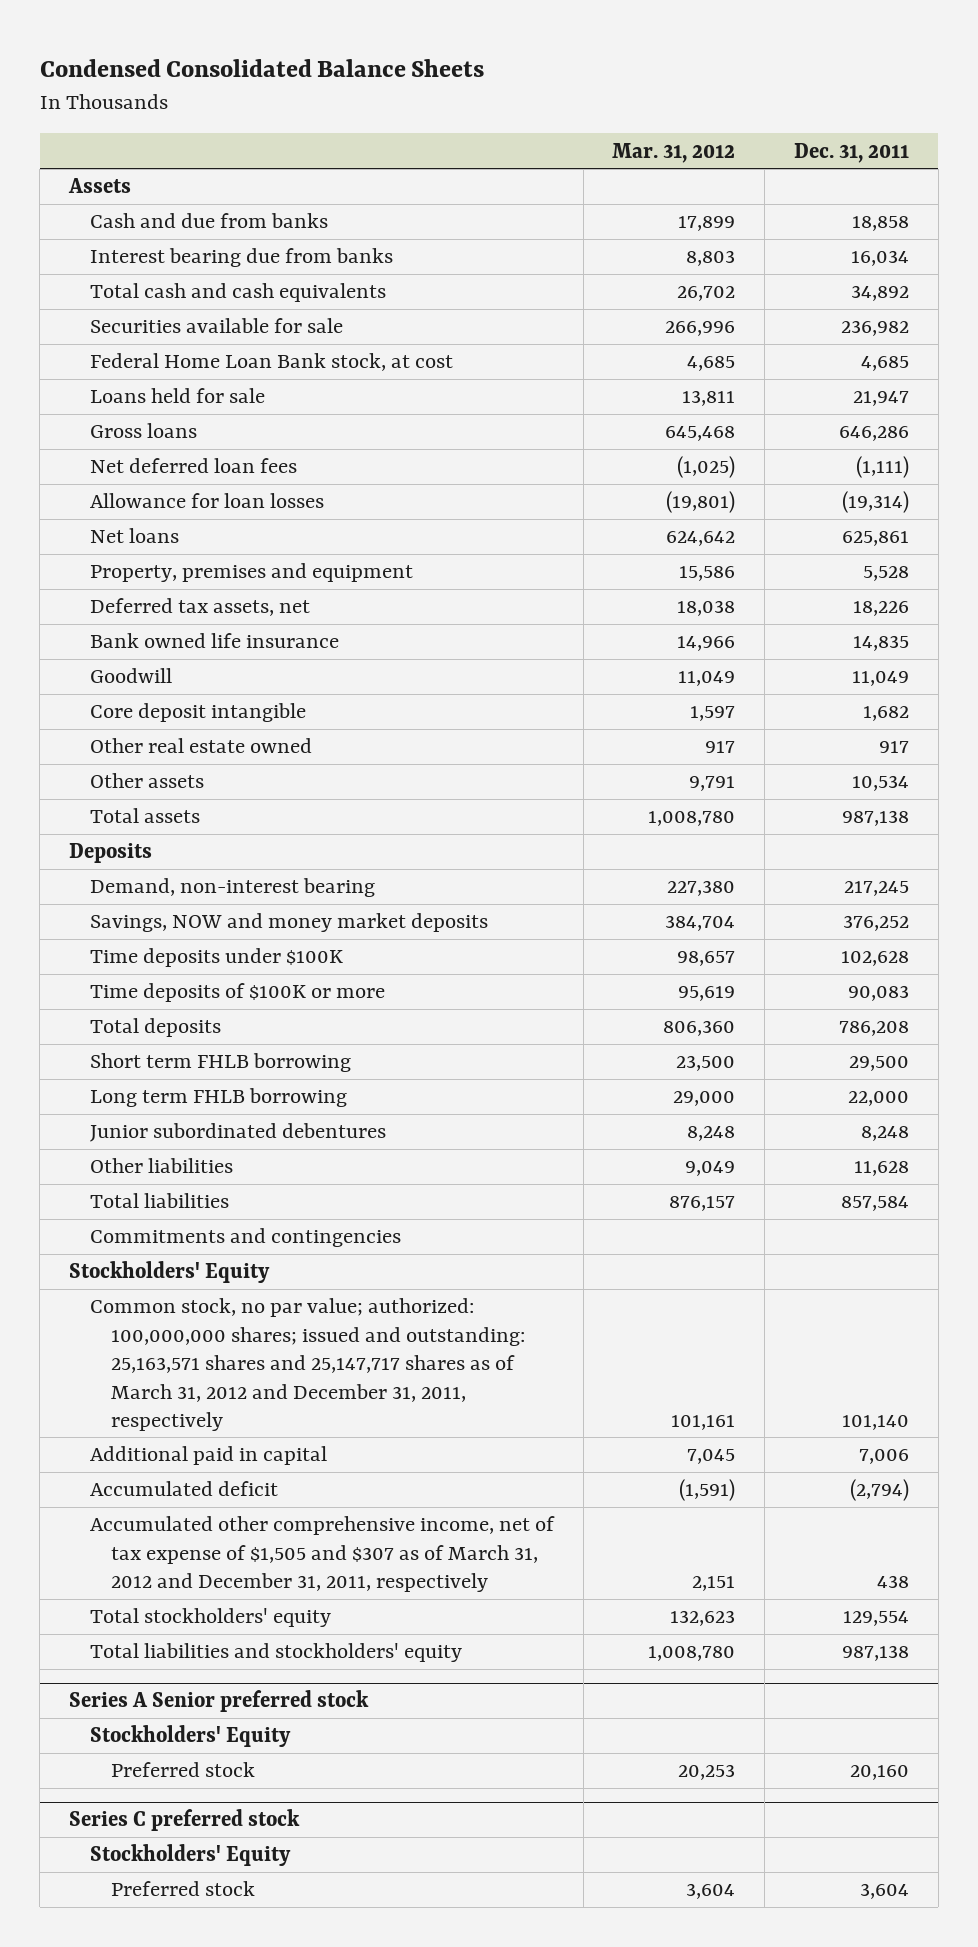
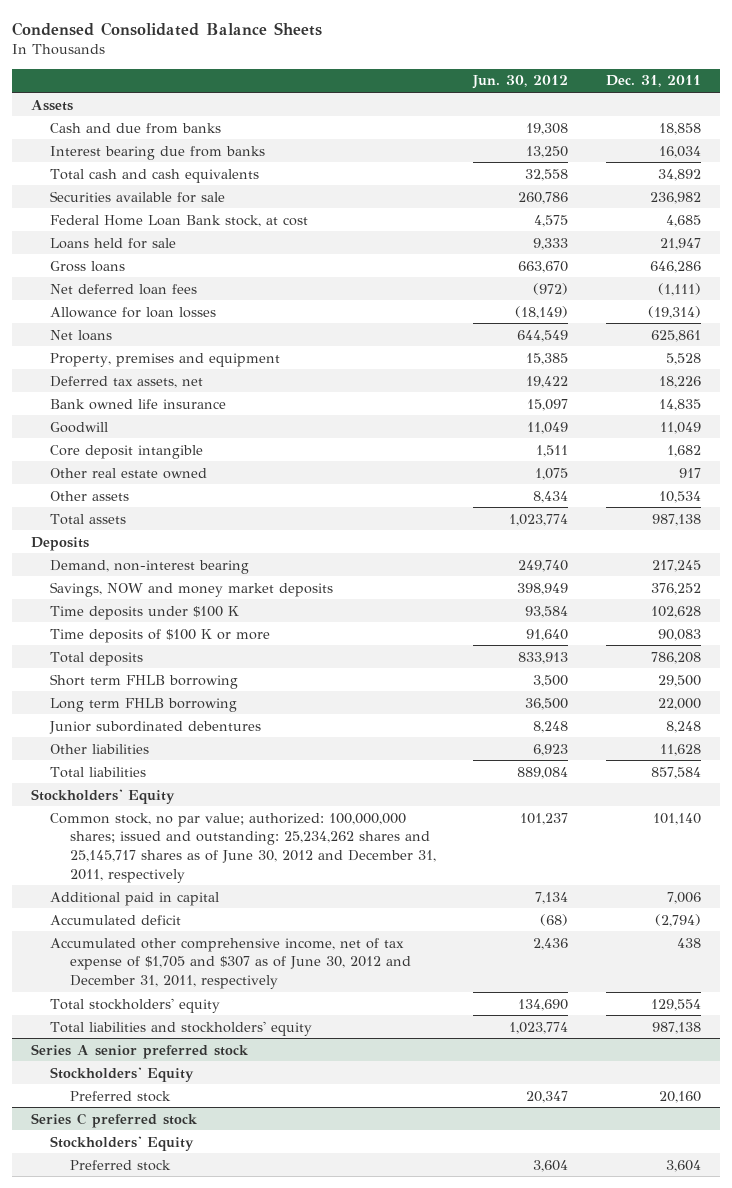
- | Mar. 31, 2012 | Dec. 31, 2011
+ | Jun. 30, 2012 | Dec. 31, 2011
- Time deposits under $100K | 98,657 | 102,628
- Time deposits of $100K or more | 95,619 | 90,083
+ Time deposits under $100 K | 93,584 | 102,628
+ Time deposits of $100 K or more | 91,640 | 90,083
- Commitments and contingencies
- Common stock, no par value; authorized: 100,000,000 shares; issued and outstanding: 25,163,571 shares and 25,147,717 shares as of March 31, 2012 and December 31, 2011, respectively | 101,161 | 101,140
+ Common stock, no par value; authorized: 100,000,000 shares; issued and outstanding: 25,234,262 shares and 25,145,717 shares as of June 30, 2012 and December 31, 2011, respectively | 101,237 | 101,140
- Accumulated other comprehensive income, net of tax expense of $1,505 and $307 as of March 31, 2012 and December 31, 2011, respectively | 2,151 | 438
+ Accumulated other comprehensive income, net of tax expense of $1,705 and $307 as of June 30, 2012 and December 31, 2011, respectively | 2,436 | 438
- Series A Senior preferred stock
+ Series A senior preferred stock

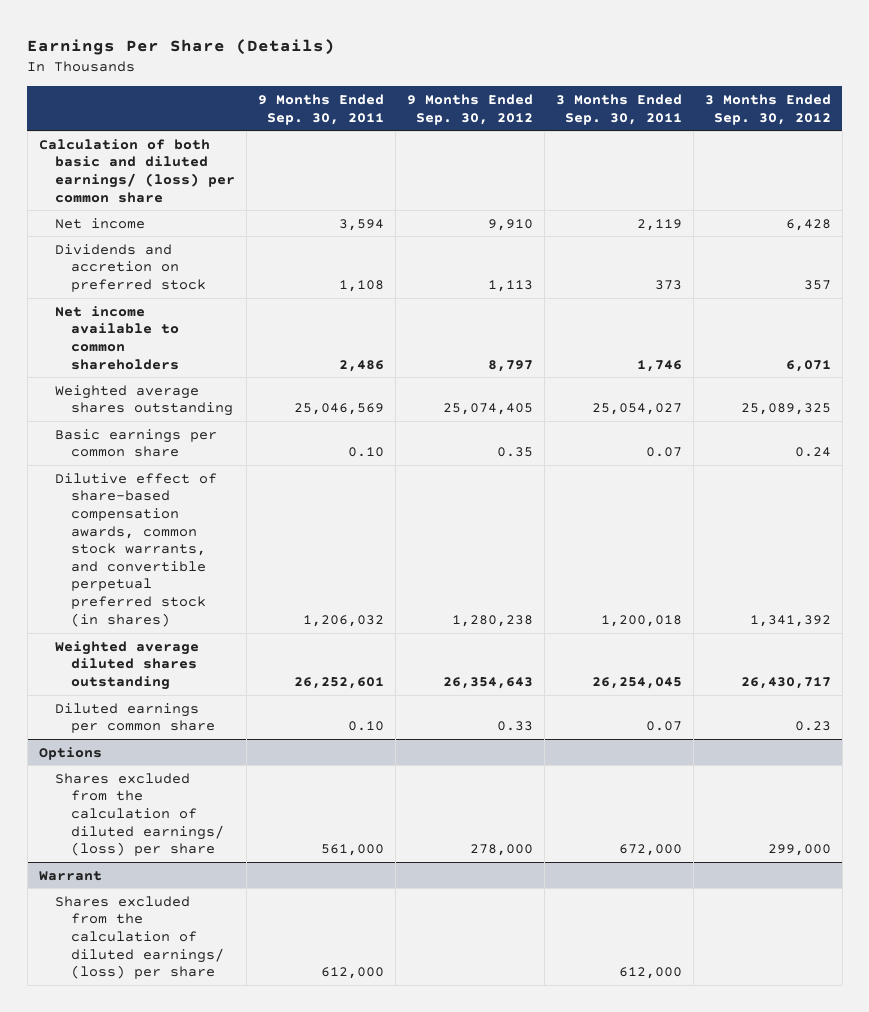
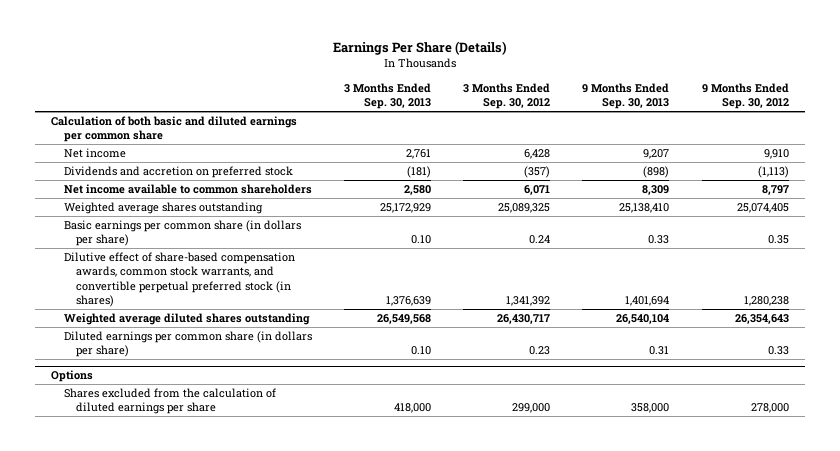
- | 9 Months Ended Sep. 30, 2011 | 9 Months Ended Sep. 30, 2012 | 3 Months Ended Sep. 30, 2011 | 3 Months Ended Sep. 30, 2012
+ | 3 Months Ended Sep. 30, 2013 | 3 Months Ended Sep. 30, 2012 | 9 Months Ended Sep. 30, 2013 | 9 Months Ended Sep. 30, 2012
- Calculation of both basic and diluted earnings/ (loss) per common share
+ Calculation of both basic and diluted earnings per common share
- Dividends and accretion on preferred stock | 1,108 | 1,113 | 373 | 357
+ Dividends and accretion on preferred stock | (181) | (357) | (898) | (1,113)
- Basic earnings per common share | 0.10 | 0.35 | 0.07 | 0.24
+ Basic earnings per common share (in dollars per share) | 0.10 | 0.24 | 0.33 | 0.35
- Diluted earnings per common share | 0.10 | 0.33 | 0.07 | 0.23
+ Diluted earnings per common share (in dollars per share) | 0.10 | 0.23 | 0.31 | 0.33
@ Options
- Shares excluded from the calculation of diluted earnings/ (loss) per share | 561,000 | 278,000 | 672,000 | 299,000
- Warrant
- Shares excluded from the calculation of diluted earnings/ (loss) per share | 612,000 | | 612,000 |
@ Options
+ Shares excluded from the calculation of diluted earnings per share | 418,000 | 299,000 | 358,000 | 278,000

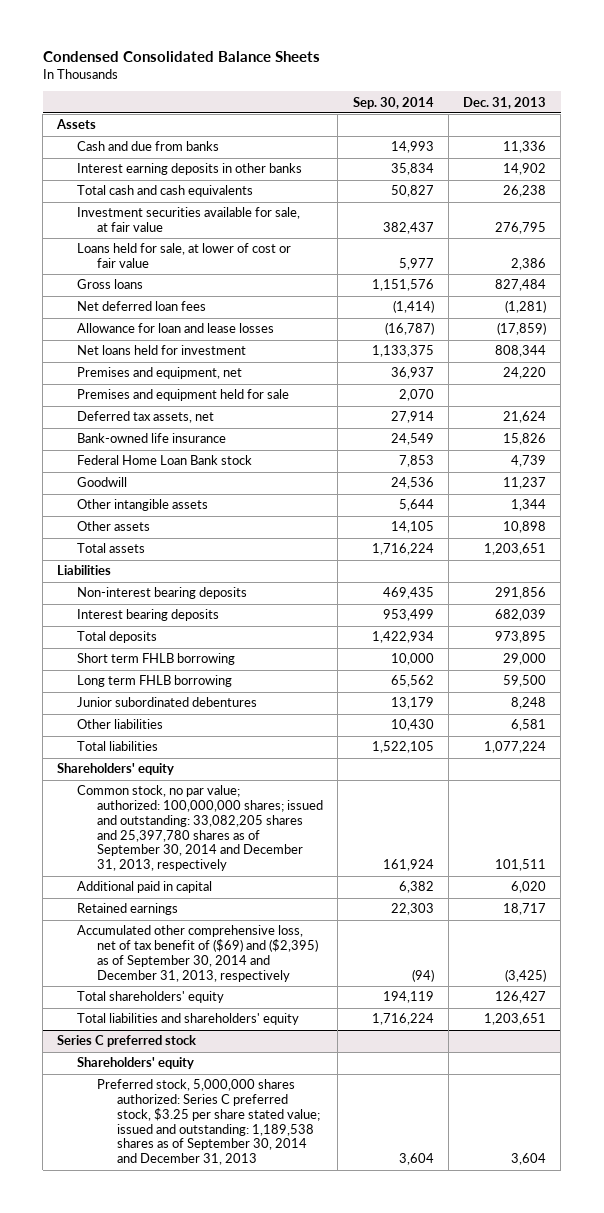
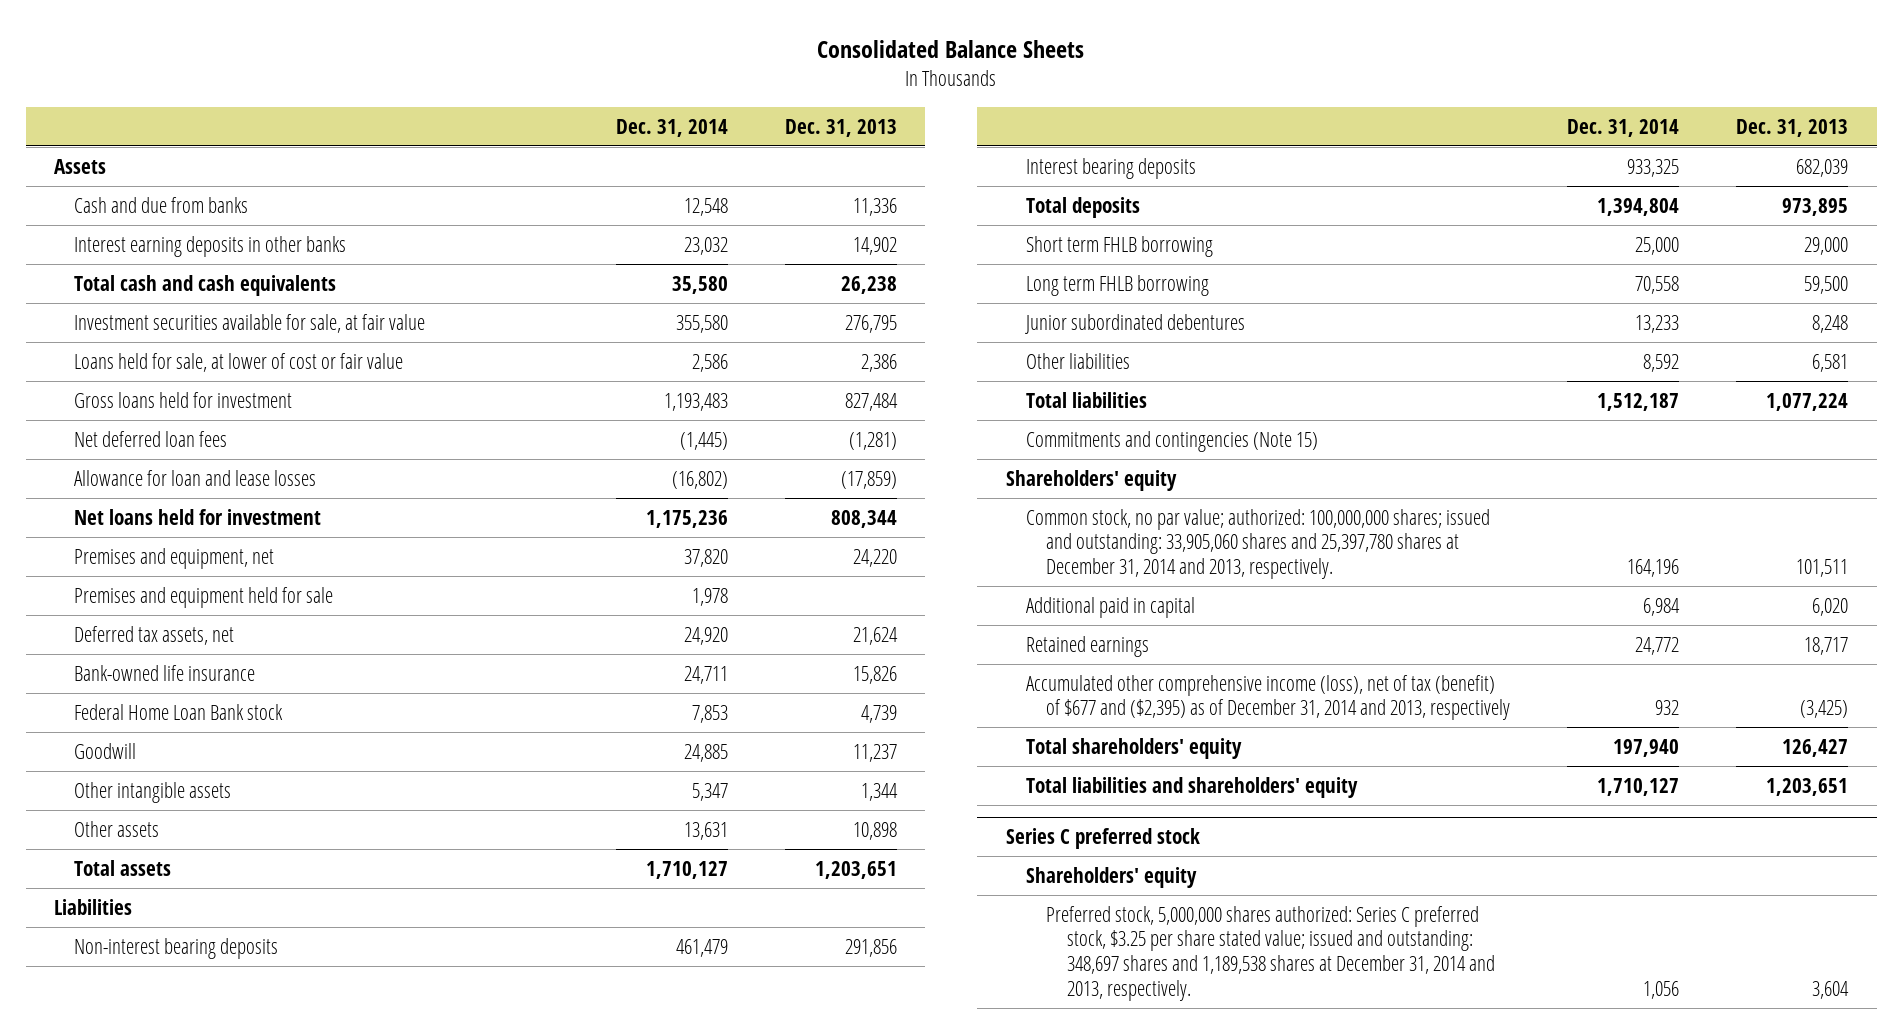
- Condensed Consolidated Balance Sheets
+ Consolidated Balance Sheets
- | Sep. 30, 2014 | Dec. 31, 2013
+ | Dec. 31, 2014 | Dec. 31, 2013
- Gross loans | 1,151,576 | 827,484
+ Gross loans held for investment | 1,193,483 | 827,484
+ Commitments and contingencies (Note 15)
- Common stock, no par value; authorized: 100,000,000 shares; issued and outstanding: 33,082,205 shares and 25,397,780 shares as of September 30, 2014 and December 31, 2013, respectively | 161,924 | 101,511
+ Common stock, no par value; authorized: 100,000,000 shares; issued and outstanding: 33,905,060 shares and 25,397,780 shares at December 31, 2014 and 2013, respectively. | 164,196 | 101,511
- Accumulated other comprehensive loss, net of tax benefit of ($69) and ($2,395) as of September 30, 2014 and December 31, 2013, respectively | (94) | (3,425)
+ Accumulated other comprehensive income (loss), net of tax (benefit) of $677 and ($2,395) as of December 31, 2014 and 2013, respectively | 932 | (3,425)
@ Series C preferred stock
- Preferred stock, 5,000,000 shares authorized: Series C preferred stock, $3.25 per share stated value; issued and outstanding: 1,189,538 shares as of September 30, 2014 and December 31, 2013 | 3,604 | 3,604
+ Preferred stock, 5,000,000 shares authorized: Series C preferred stock, $3.25 per share stated value; issued and outstanding: 348,697 shares and 1,189,538 shares at December 31, 2014 and 2013, respectively. | 1,056 | 3,604

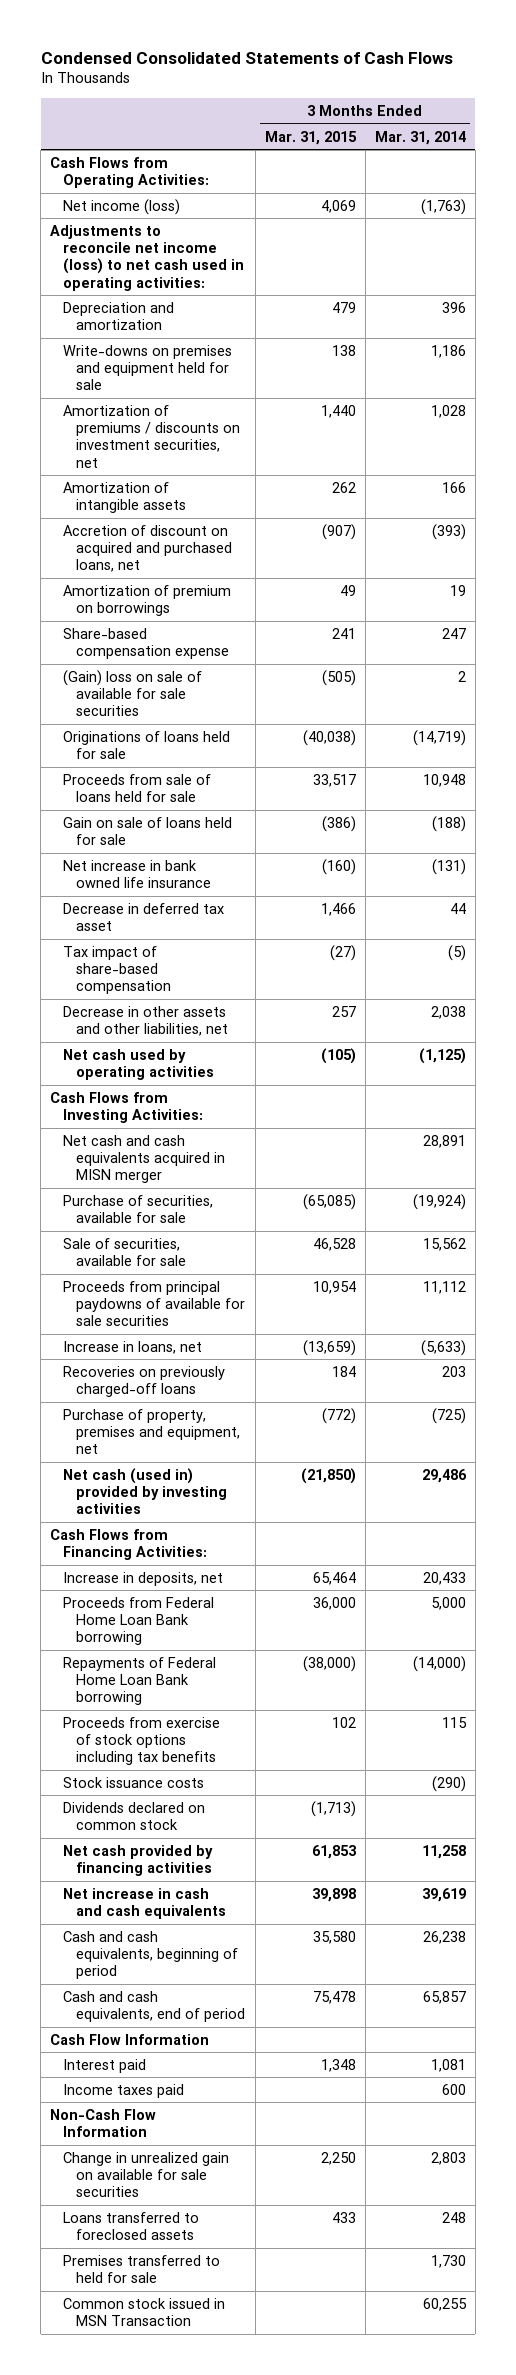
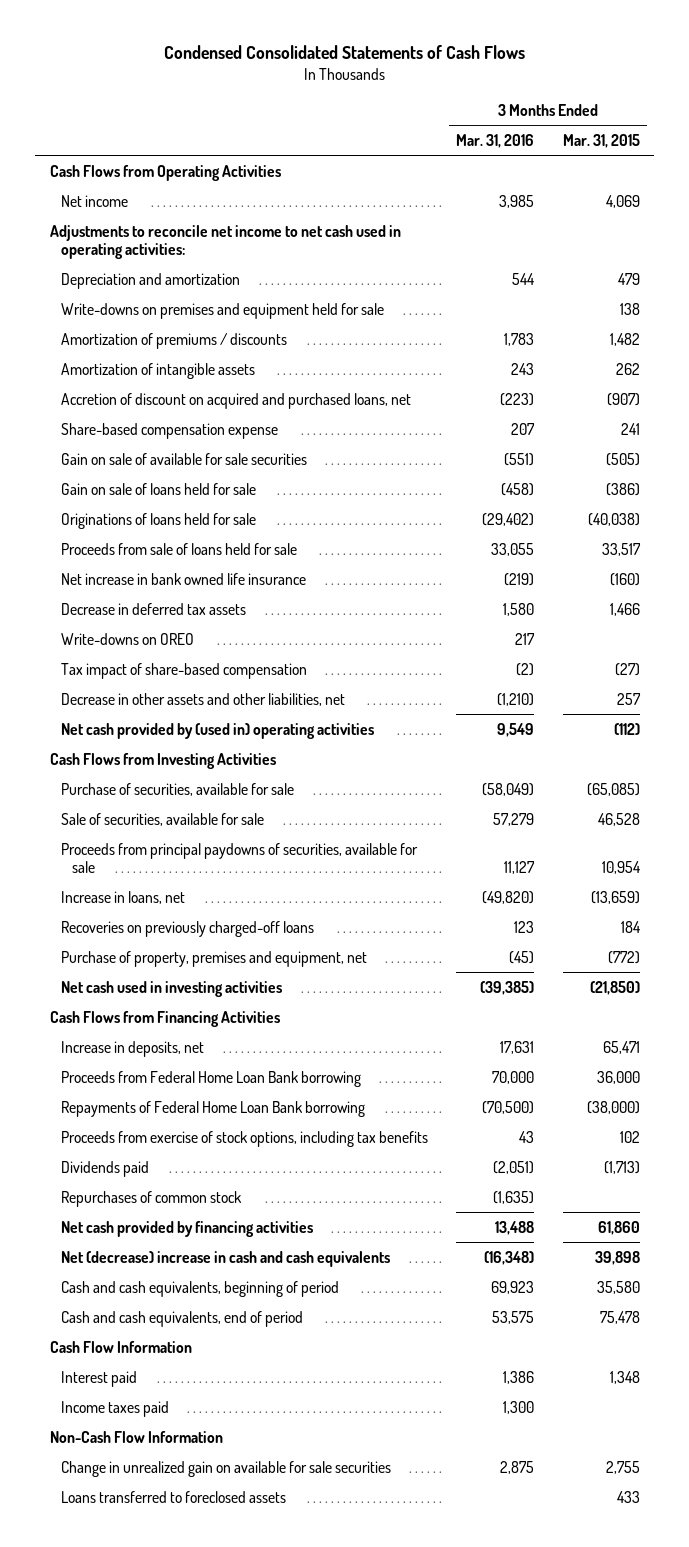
- | 3 Months Ended Mar. 31, 2015 | 3 Months Ended Mar. 31, 2014
+ | 3 Months Ended Mar. 31, 2016 | 3 Months Ended Mar. 31, 2015
- Cash Flows from Operating Activities:
- Net income (loss) | 4,069 | (1,763)
- Adjustments to reconcile net income (loss) to net cash used in operating activities:
+ Cash Flows from Operating Activities
+ Net income | 3,985 | 4,069
+ Adjustments to reconcile net income to net cash used in operating activities:
- Amortization of premiums / discounts on investment securities, net | 1,440 | 1,028
+ Amortization of premiums / discounts | 1,783 | 1,482
- Amortization of premium on borrowings | 49 | 19
- (Gain) loss on sale of available for sale securities | (505) | 2
+ Gain on sale of available for sale securities | (551) | (505)
moved up: Gain on sale of loans held for sale | (458) | (386)
- Decrease in deferred tax asset | 1,466 | 44
+ Decrease in deferred tax assets | 1,580 | 1,466
+ Write-downs on OREO | 217 |
- Net cash used by operating activities | (105) | (1,125)
- Cash Flows from Investing Activities:
- Net cash and cash equivalents acquired in MISN merger | | 28,891
+ Net cash provided by (used in) operating activities | 9,549 | (112)
+ Cash Flows from Investing Activities
- Proceeds from principal paydowns of available for sale securities | 10,954 | 11,112
+ Proceeds from principal paydowns of securities, available for sale | 11,127 | 10,954
- Net cash (used in) provided by investing activities | (21,850) | 29,486
- Cash Flows from Financing Activities:
- Increase in deposits, net | 65,464 | 20,433
+ Net cash used in investing activities | (39,385) | (21,850)
+ Cash Flows from Financing Activities
+ Increase in deposits, net | 17,631 | 65,471
- Proceeds from exercise of stock options including tax benefits | 102 | 115
- Stock issuance costs | | (290)
- Dividends declared on common stock | (1,713) |
- Net cash provided by financing activities | 61,853 | 11,258
- Net increase in cash and cash equivalents | 39,898 | 39,619
+ Proceeds from exercise of stock options, including tax benefits | 43 | 102
+ Dividends paid | (2,051) | (1,713)
+ Repurchases of common stock | (1,635) |
+ Net cash provided by financing activities | 13,488 | 61,860
+ Net (decrease) increase in cash and cash equivalents | (16,348) | 39,898
- Change in unrealized gain on available for sale securities | 2,250 | 2,803
+ Change in unrealized gain on available for sale securities | 2,875 | 2,755
- Premises transferred to held for sale | | 1,730
- Common stock issued in MSN Transaction | | 60,255

